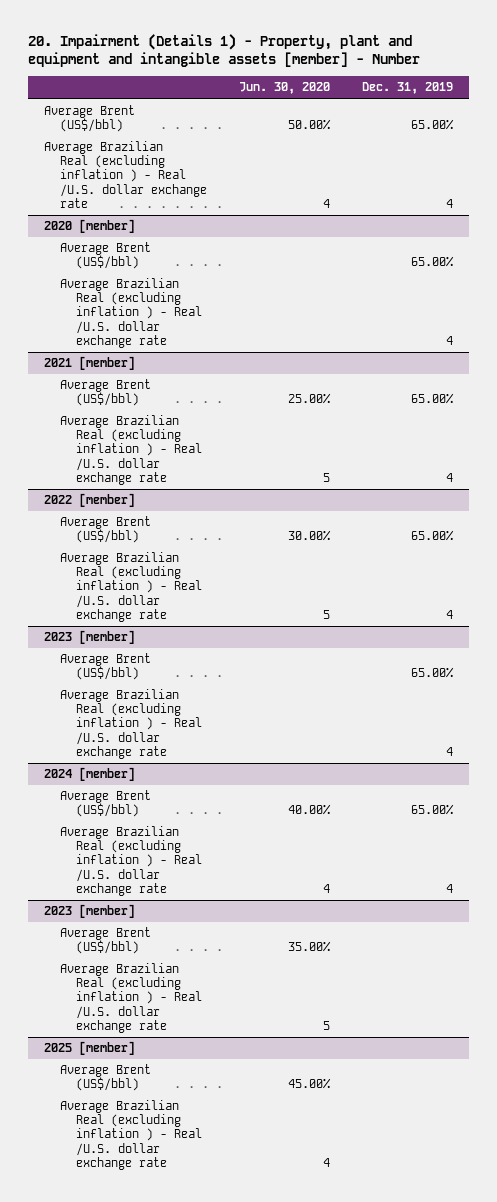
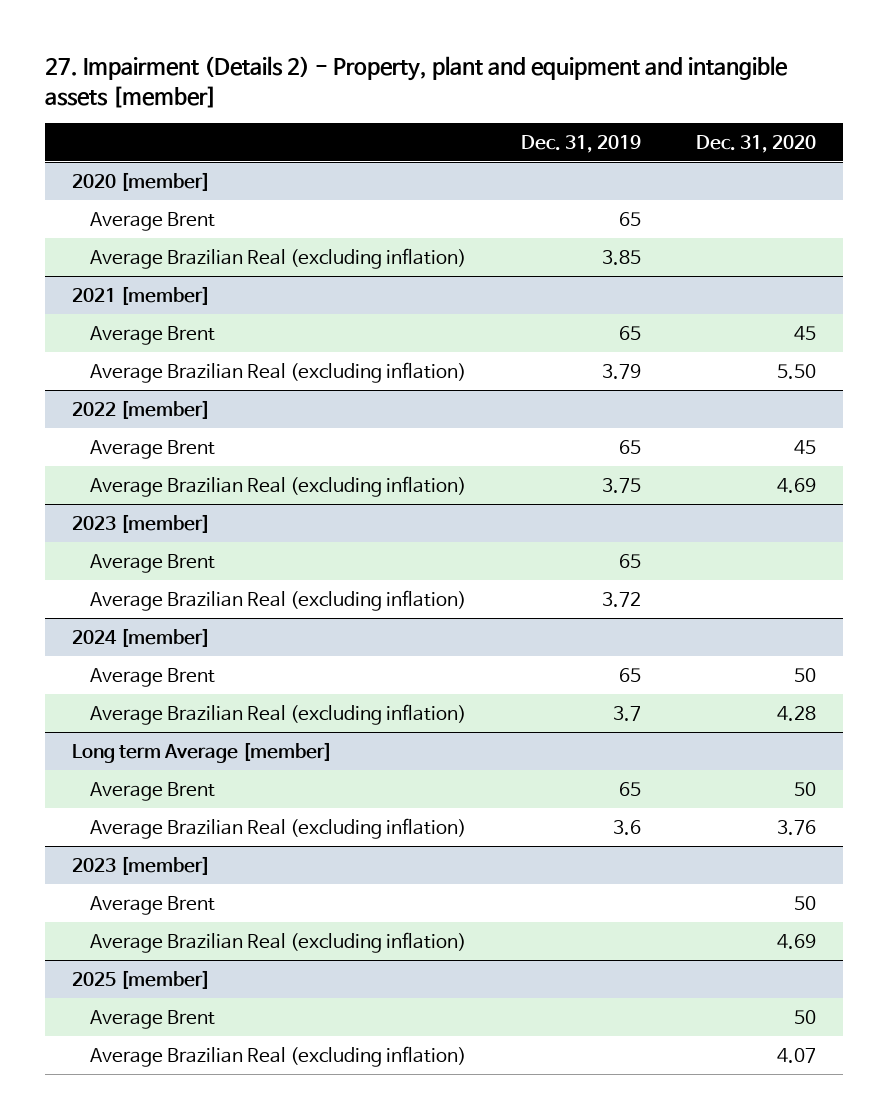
- 20. Impairment (Details 1) - Property, plant and equipment and intangible assets [member] - Number
+ 27. Impairment (Details 2) - Property, plant and equipment and intangible assets [member]
- | Jun. 30, 2020 | Dec. 31, 2019
+ | Dec. 31, 2019 | Dec. 31, 2020
- Average Brent (US$/bbl) | 50.00% | 65.00%
- Average Brazilian Real (excluding inflation ) - Real /U.S. dollar exchange rate | 4 | 4
@ 2020 [member]
- Average Brent (US$/bbl) | | 65.00%
- Average Brazilian Real (excluding inflation ) - Real /U.S. dollar exchange rate | | 4
+ Average Brent | 65 |
+ Average Brazilian Real (excluding inflation) | 3.85 |
@ 2021 [member]
- Average Brent (US$/bbl) | 25.00% | 65.00%
- Average Brazilian Real (excluding inflation ) - Real /U.S. dollar exchange rate | 5 | 4
+ Average Brent | 65 | 45
+ Average Brazilian Real (excluding inflation) | 3.79 | 5.50
@ 2022 [member]
- Average Brent (US$/bbl) | 30.00% | 65.00%
- Average Brazilian Real (excluding inflation ) - Real /U.S. dollar exchange rate | 5 | 4
+ Average Brent | 65 | 45
+ Average Brazilian Real (excluding inflation) | 3.75 | 4.69
@ 2023 [member]
- Average Brent (US$/bbl) | | 65.00%
- Average Brazilian Real (excluding inflation ) - Real /U.S. dollar exchange rate | | 4
+ Average Brent | 65 |
+ Average Brazilian Real (excluding inflation) | 3.72 |
@ 2024 [member]
- Average Brent (US$/bbl) | 40.00% | 65.00%
- Average Brazilian Real (excluding inflation ) - Real /U.S. dollar exchange rate | 4 | 4
+ Average Brent | 65 | 50
+ Average Brazilian Real (excluding inflation) | 3.7 | 4.28
+ Long term Average [member]
+ Average Brent | 65 | 50
+ Average Brazilian Real (excluding inflation) | 3.6 | 3.76
@ 2023 [member]
- Average Brent (US$/bbl) | 35.00% |
- Average Brazilian Real (excluding inflation ) - Real /U.S. dollar exchange rate | 5 |
+ Average Brent | | 50
+ Average Brazilian Real (excluding inflation) | | 4.69
@ 2025 [member]
- Average Brent (US$/bbl) | 45.00% |
- Average Brazilian Real (excluding inflation ) - Real /U.S. dollar exchange rate | 4 |
+ Average Brent | | 50
+ Average Brazilian Real (excluding inflation) | | 4.07

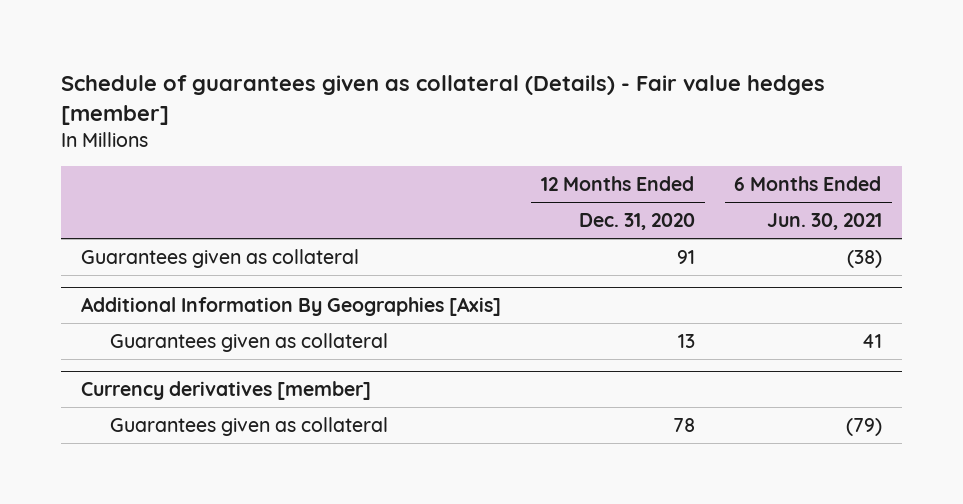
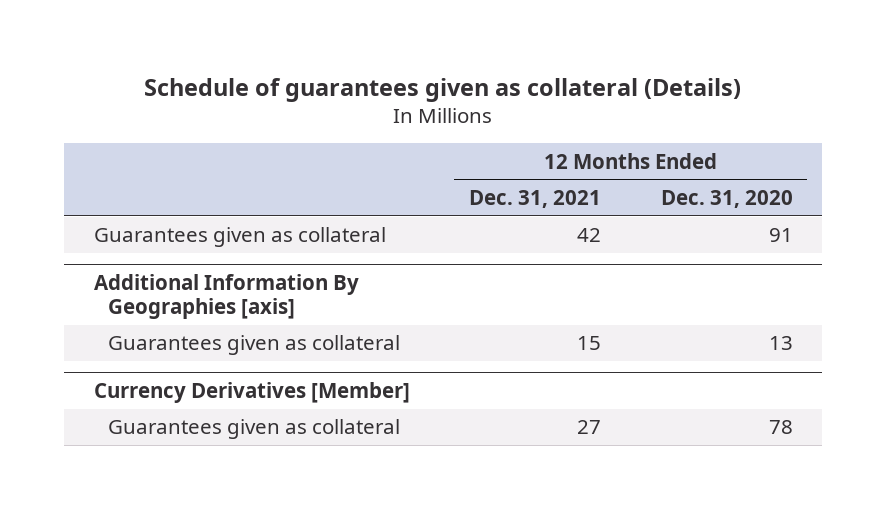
- Schedule of guarantees given as collateral (Details) - Fair value hedges [member]
+ Schedule of guarantees given as collateral (Details)
- | 12 Months Ended Dec. 31, 2020 | 6 Months Ended Jun. 30, 2021
+ | 12 Months Ended Dec. 31, 2021 | 12 Months Ended Dec. 31, 2020
- Additional Information By Geographies [Axis]
+ Additional Information By Geographies [axis]
- Currency derivatives [member]
+ Currency Derivatives [Member]

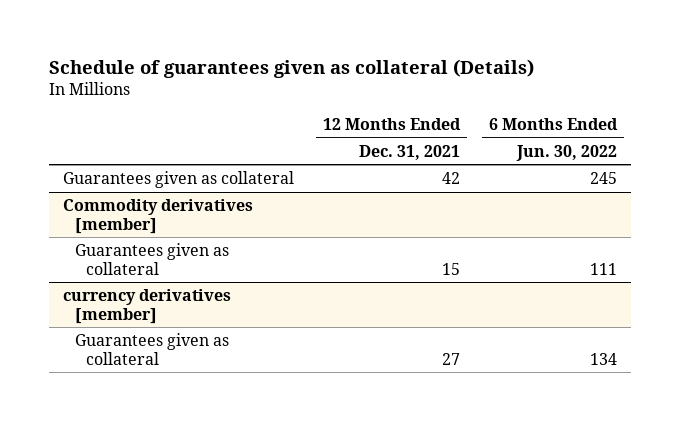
- | 12 Months Ended Dec. 31, 2021 | 12 Months Ended Dec. 31, 2020
+ | 12 Months Ended Dec. 31, 2021 | 6 Months Ended Jun. 30, 2022
- Additional Information By Geographies [axis]
+ Commodity derivatives [member]
- Currency Derivatives [Member]
+ currency derivatives [member]

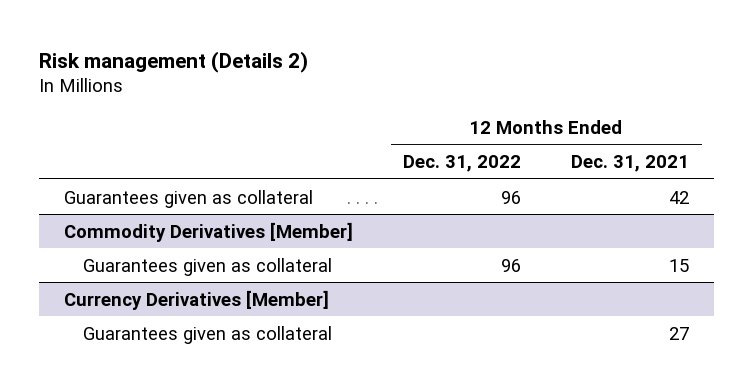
- Schedule of guarantees given as collateral (Details)
+ Risk management (Details 2)
- | 12 Months Ended Dec. 31, 2021 | 6 Months Ended Jun. 30, 2022
+ | 12 Months Ended Dec. 31, 2022 | 12 Months Ended Dec. 31, 2021
- Commodity derivatives [member]
+ Commodity Derivatives [Member]
- currency derivatives [member]
+ Currency Derivatives [Member]

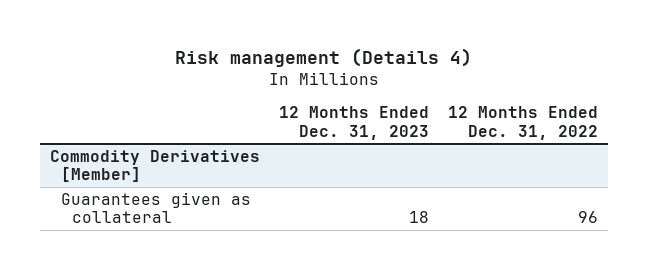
- Risk management (Details 2)
+ Risk management (Details 4)
- | 12 Months Ended Dec. 31, 2022 | 12 Months Ended Dec. 31, 2021
+ | 12 Months Ended Dec. 31, 2023 | 12 Months Ended Dec. 31, 2022
- Guarantees given as collateral | 96 | 42
- Currency Derivatives [Member]
- Guarantees given as collateral | | 27

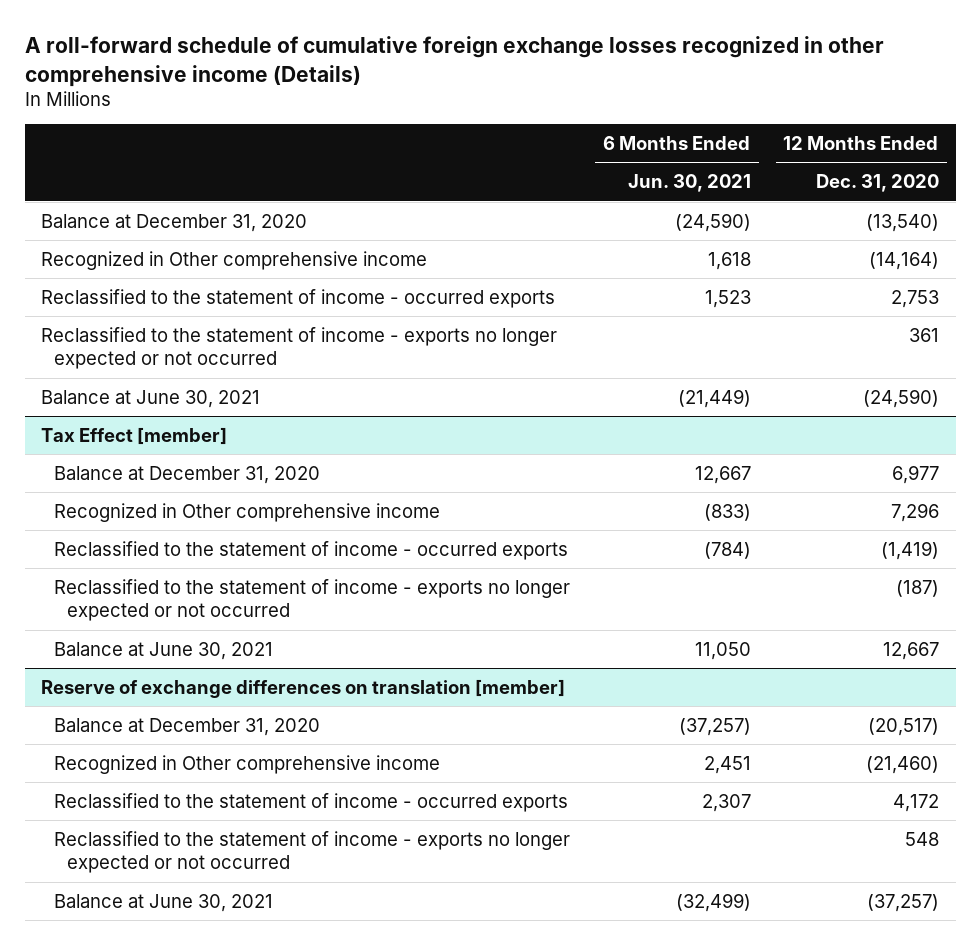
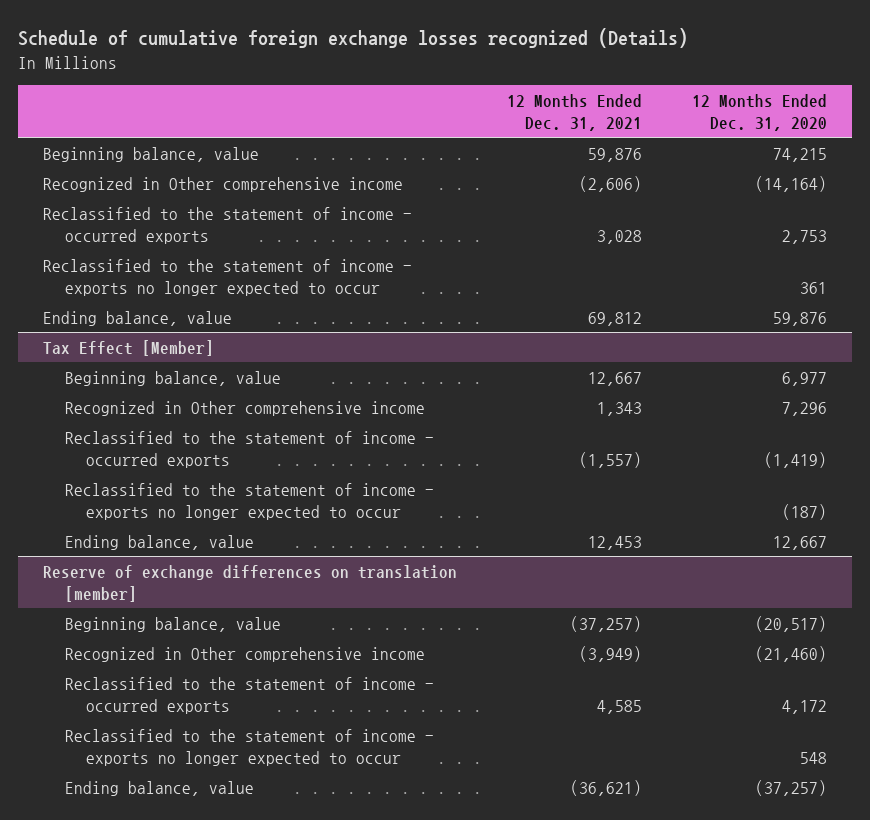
- A roll-forward schedule of cumulative foreign exchange losses recognized in other comprehensive income (Details)
+ Schedule of cumulative foreign exchange losses recognized (Details)
- | 6 Months Ended Jun. 30, 2021 | 12 Months Ended Dec. 31, 2020
+ | 12 Months Ended Dec. 31, 2021 | 12 Months Ended Dec. 31, 2020
- Balance at December 31, 2020 | (24,590) | (13,540)
+ Beginning balance, value | 59,876 | 74,215
- Reclassified to the statement of income - exports no longer expected or not occurred | | 361
- Balance at June 30, 2021 | (21,449) | (24,590)
- Tax Effect [member]
- Balance at December 31, 2020 | 12,667 | 6,977
+ Reclassified to the statement of income - exports no longer expected to occur | | 361
+ Ending balance, value | 69,812 | 59,876
+ Tax Effect [Member]
+ Beginning balance, value | 12,667 | 6,977
- Reclassified to the statement of income - exports no longer expected or not occurred | | (187)
- Balance at June 30, 2021 | 11,050 | 12,667
+ Reclassified to the statement of income - exports no longer expected to occur | | (187)
+ Ending balance, value | 12,453 | 12,667
@ Reserve of exchange differences on translation [member]
- Balance at December 31, 2020 | (37,257) | (20,517)
+ Beginning balance, value | (37,257) | (20,517)
- Reclassified to the statement of income - exports no longer expected or not occurred | | 548
- Balance at June 30, 2021 | (32,499) | (37,257)
+ Reclassified to the statement of income - exports no longer expected to occur | | 548
+ Ending balance, value | (36,621) | (37,257)

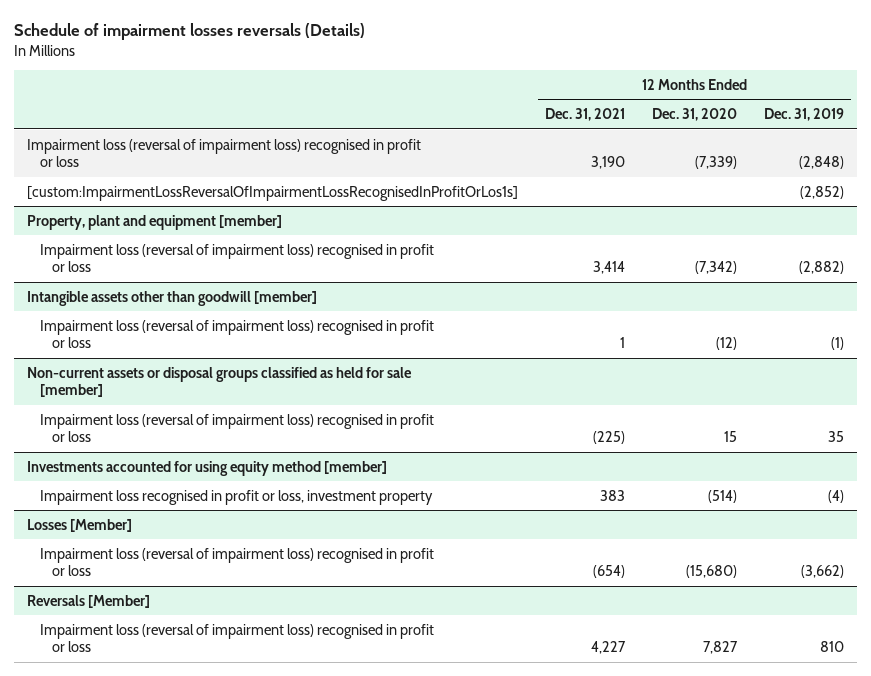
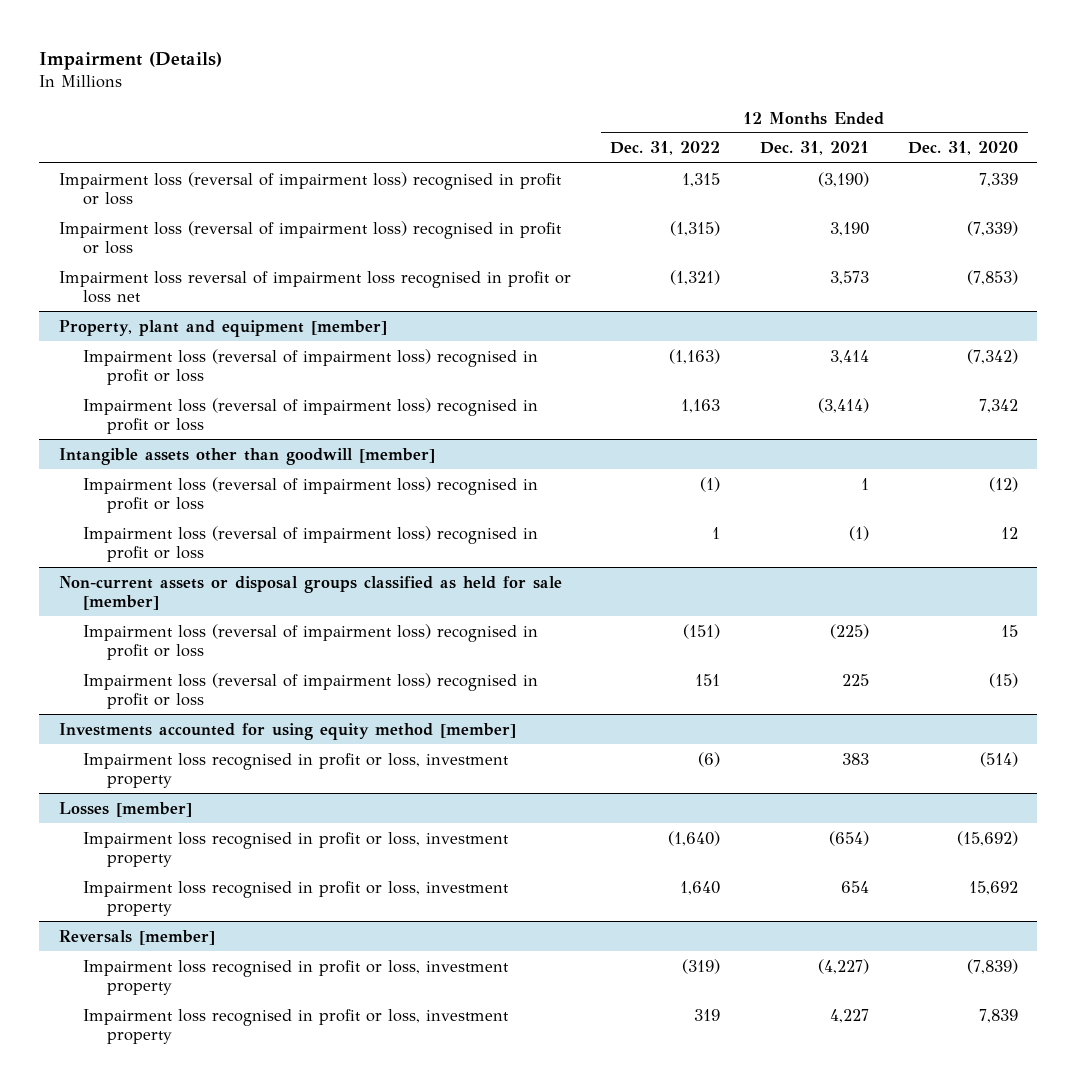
- Schedule of impairment losses reversals (Details)
+ Impairment (Details)
- | 12 Months Ended Dec. 31, 2021 | 12 Months Ended Dec. 31, 2020 | 12 Months Ended Dec. 31, 2019
+ | 12 Months Ended Dec. 31, 2022 | 12 Months Ended Dec. 31, 2021 | 12 Months Ended Dec. 31, 2020
+ Impairment loss (reversal of impairment loss) recognised in profit or loss | 1,315 | (3,190) | 7,339
- [custom:ImpairmentLossReversalOfImpairmentLossRecognisedInProfitOrLos1s] | | | (2,852)
+ Impairment loss reversal of impairment loss recognised in profit or loss net | (1,321) | 3,573 | (7,853)
@ Property, plant and equipment [member]
+ Impairment loss (reversal of impairment loss) recognised in profit or loss | 1,163 | (3,414) | 7,342
@ Intangible assets other than goodwill [member]
+ Impairment loss (reversal of impairment loss) recognised in profit or loss | 1 | (1) | 12
@ Non-current assets or disposal groups classified as held for sale [member]
+ Impairment loss (reversal of impairment loss) recognised in profit or loss | 151 | 225 | (15)
- Losses [Member]
- Impairment loss (reversal of impairment loss) recognised in profit or loss | (654) | (15,680) | (3,662)
- Reversals [Member]
- Impairment loss (reversal of impairment loss) recognised in profit or loss | 4,227 | 7,827 | 810
+ Losses [member]
+ Impairment loss recognised in profit or loss, investment property | (1,640) | (654) | (15,692)
+ Impairment loss recognised in profit or loss, investment property | 1,640 | 654 | 15,692
+ Reversals [member]
+ Impairment loss recognised in profit or loss, investment property | (319) | (4,227) | (7,839)
+ Impairment loss recognised in profit or loss, investment property | 319 | 4,227 | 7,839

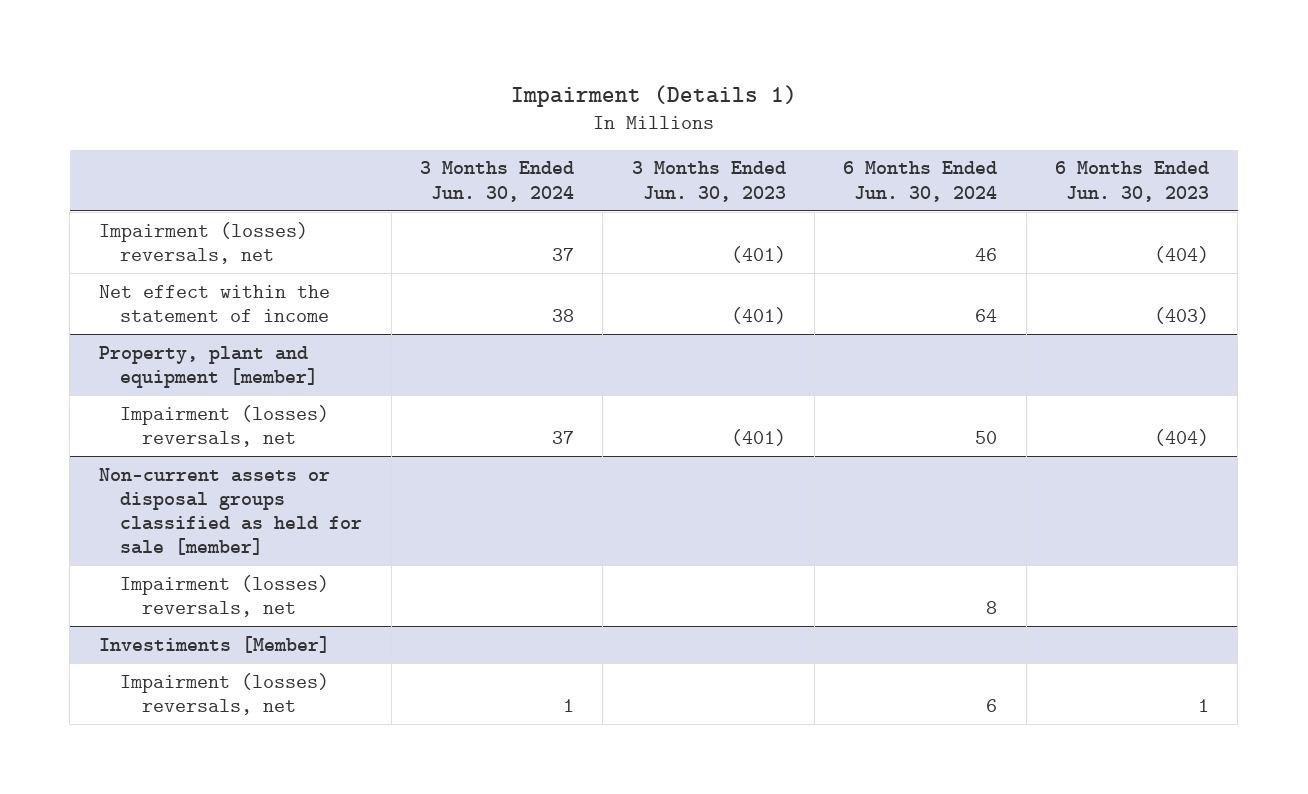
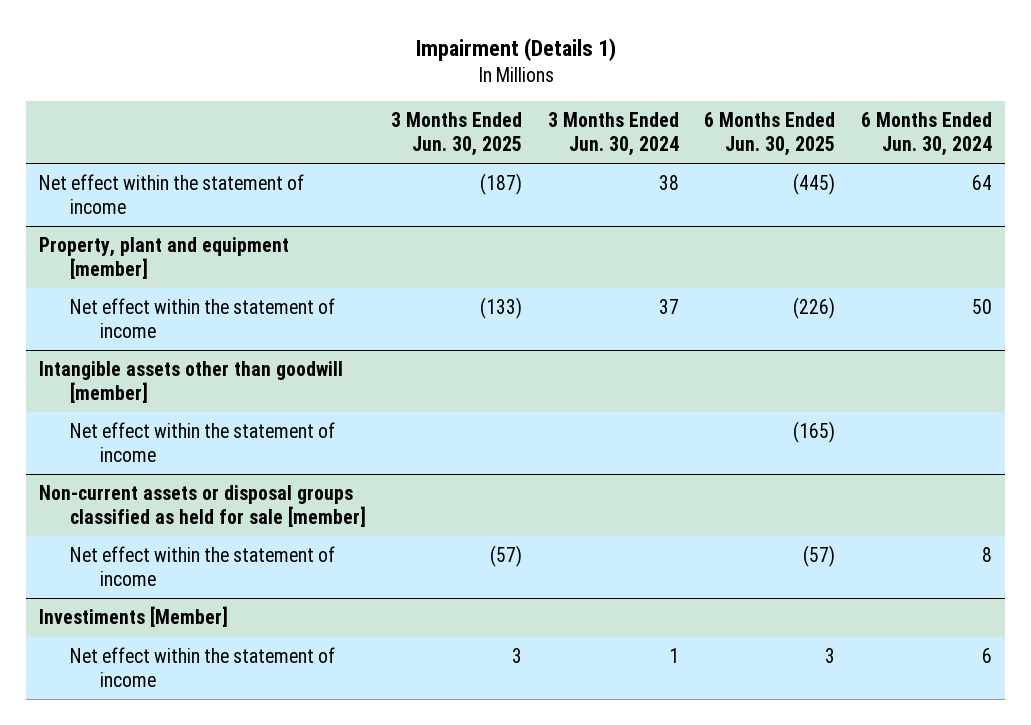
- | 3 Months Ended Jun. 30, 2024 | 3 Months Ended Jun. 30, 2023 | 6 Months Ended Jun. 30, 2024 | 6 Months Ended Jun. 30, 2023
+ | 3 Months Ended Jun. 30, 2025 | 3 Months Ended Jun. 30, 2024 | 6 Months Ended Jun. 30, 2025 | 6 Months Ended Jun. 30, 2024
- Impairment (losses) reversals, net | 37 | (401) | 46 | (404)
@ Property, plant and equipment [member]
- Impairment (losses) reversals, net | 37 | (401) | 50 | (404)
+ Net effect within the statement of income | (133) | 37 | (226) | 50
+ Intangible assets other than goodwill [member]
+ Net effect within the statement of income | | | (165) |
@ Non-current assets or disposal groups classified as held for sale [member]
- Impairment (losses) reversals, net | | | 8 |
+ Net effect within the statement of income | (57) | | (57) | 8
@ Investiments [Member]
- Impairment (losses) reversals, net | 1 | | 6 | 1
+ Net effect within the statement of income | 3 | 1 | 3 | 6

